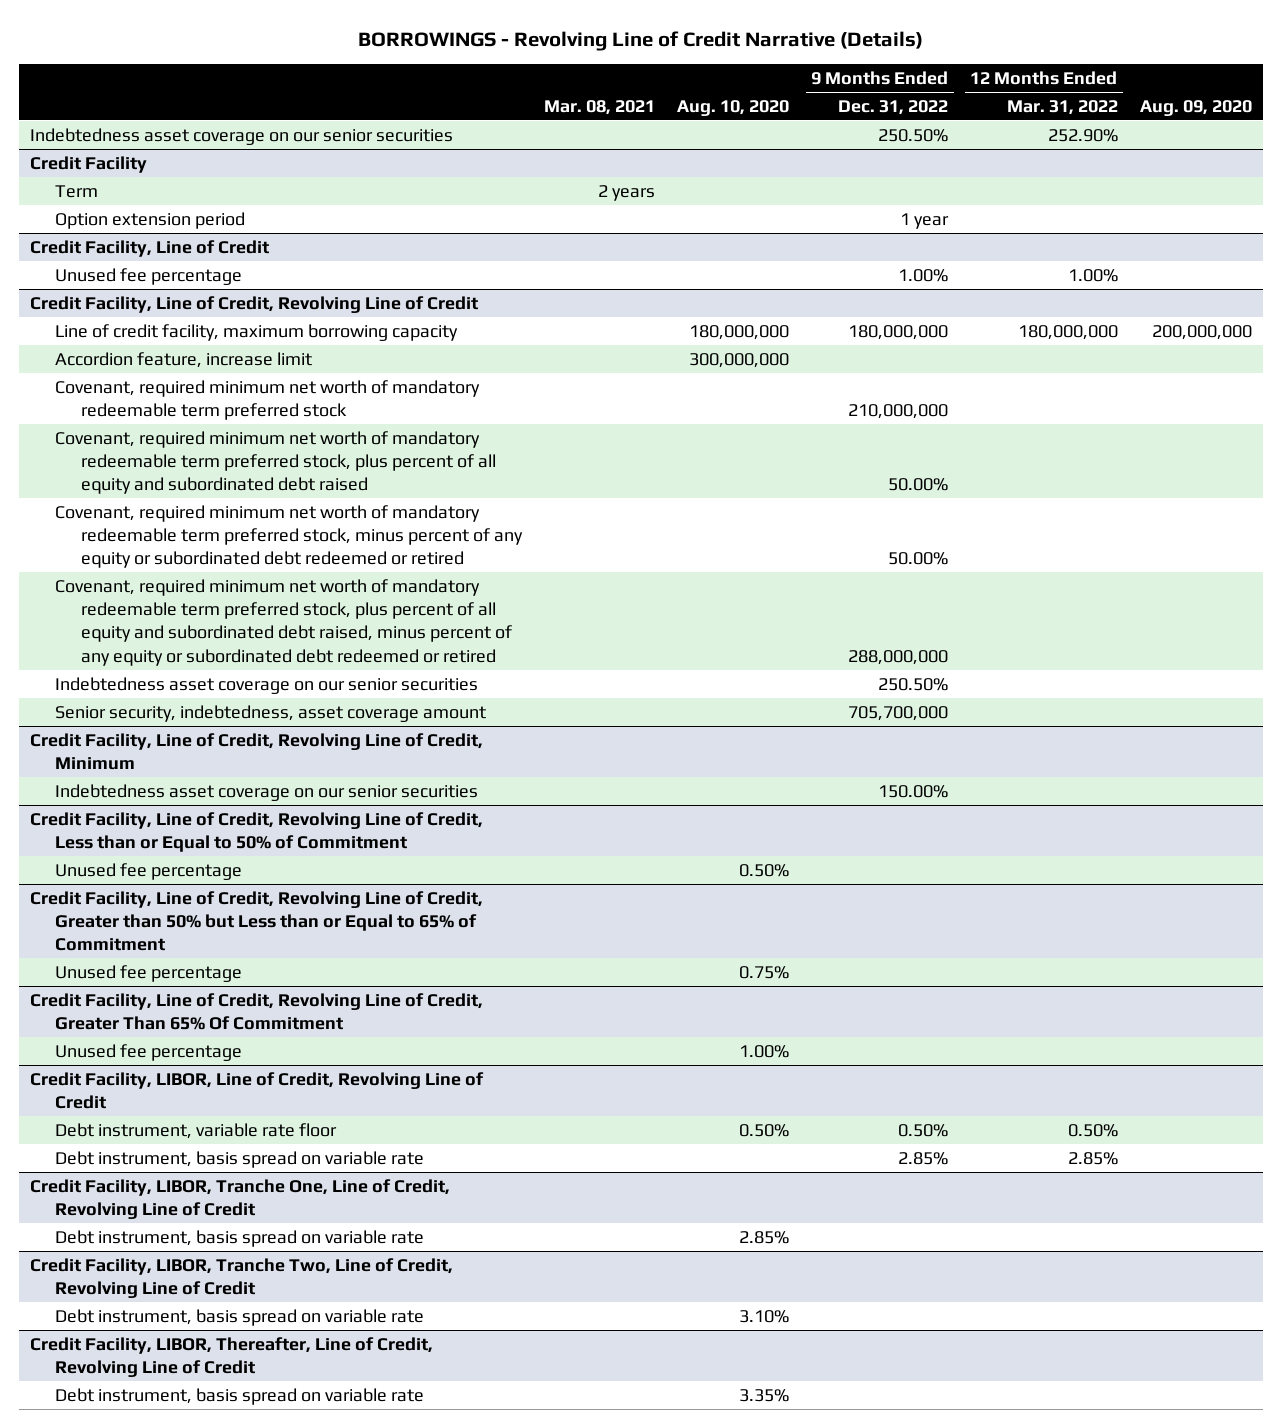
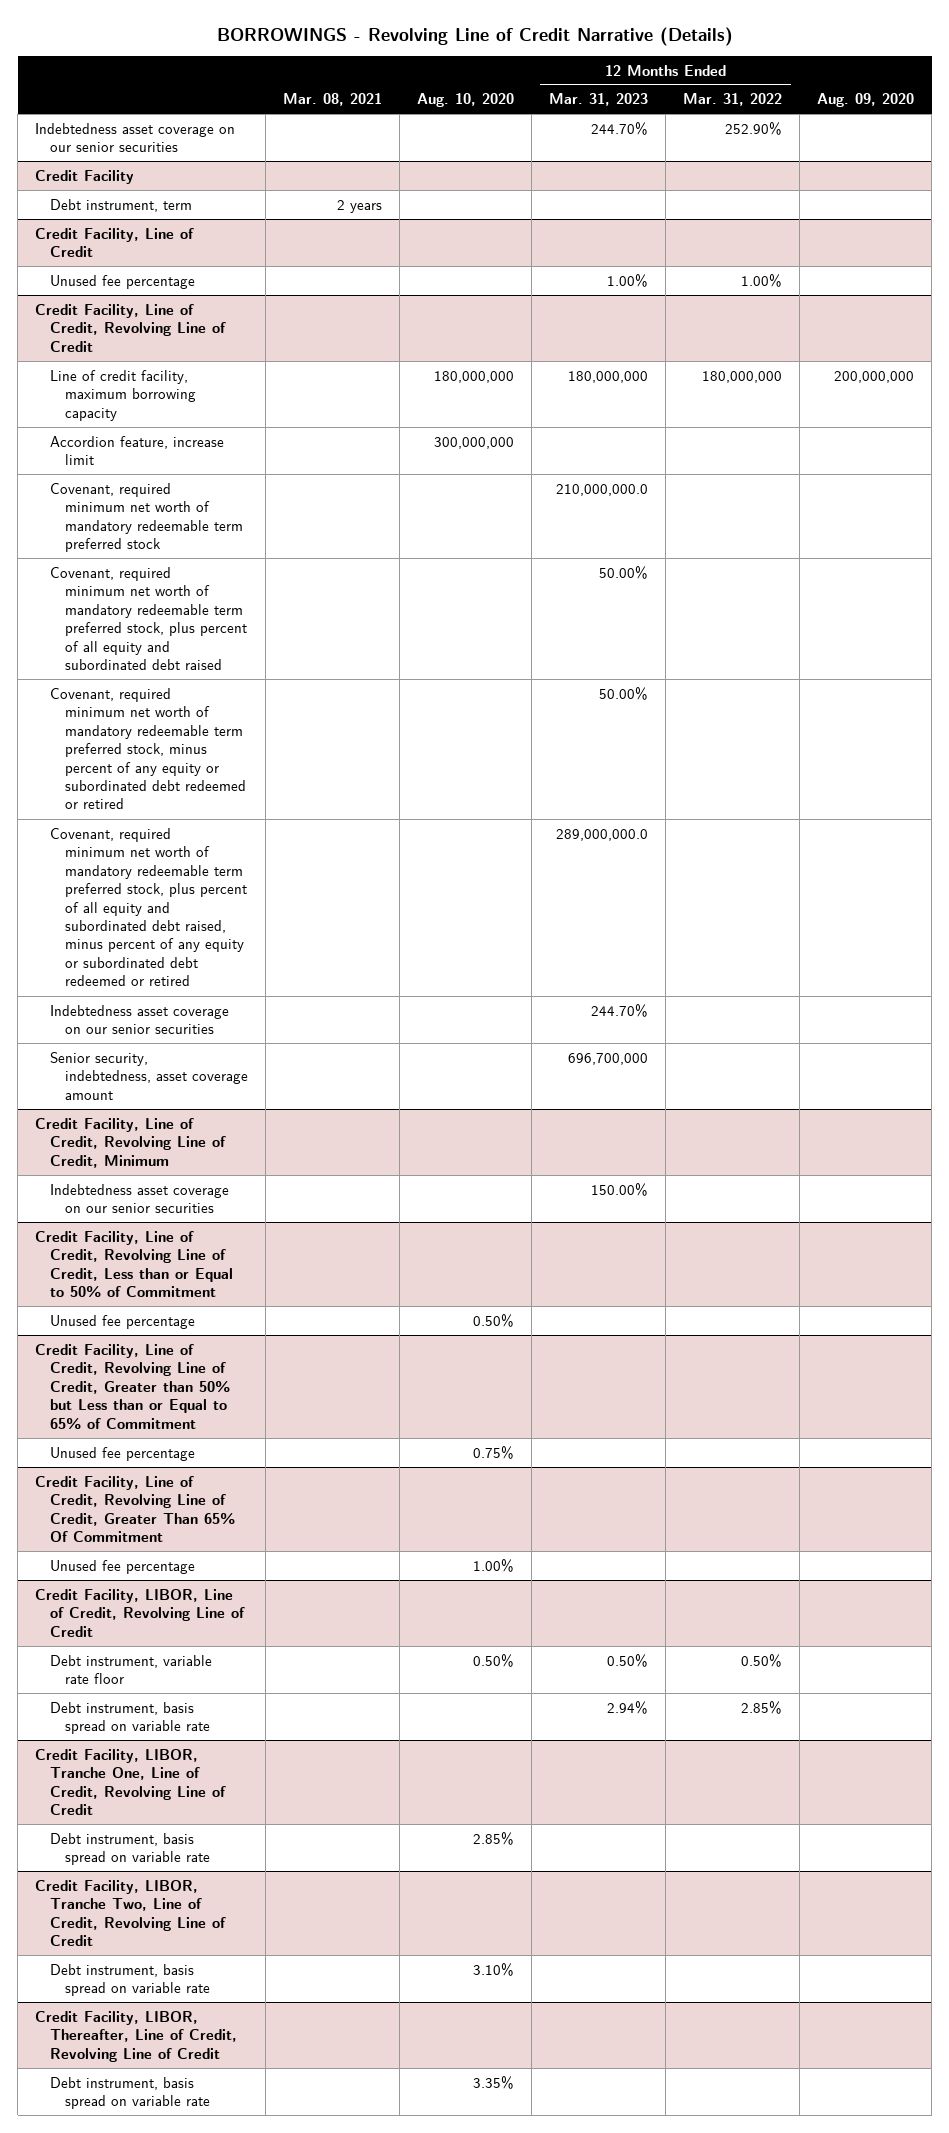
- | Mar. 08, 2021 | Aug. 10, 2020 | 9 Months Ended Dec. 31, 2022 | 12 Months Ended Mar. 31, 2022 | Aug. 09, 2020
+ | Mar. 08, 2021 | Aug. 10, 2020 | 12 Months Ended Mar. 31, 2023 | 12 Months Ended Mar. 31, 2022 | Aug. 09, 2020
@ Credit Facility
- Term | 2 years | | | |
- Option extension period | | | 1 year | |
+ Debt instrument, term | 2 years | | | |

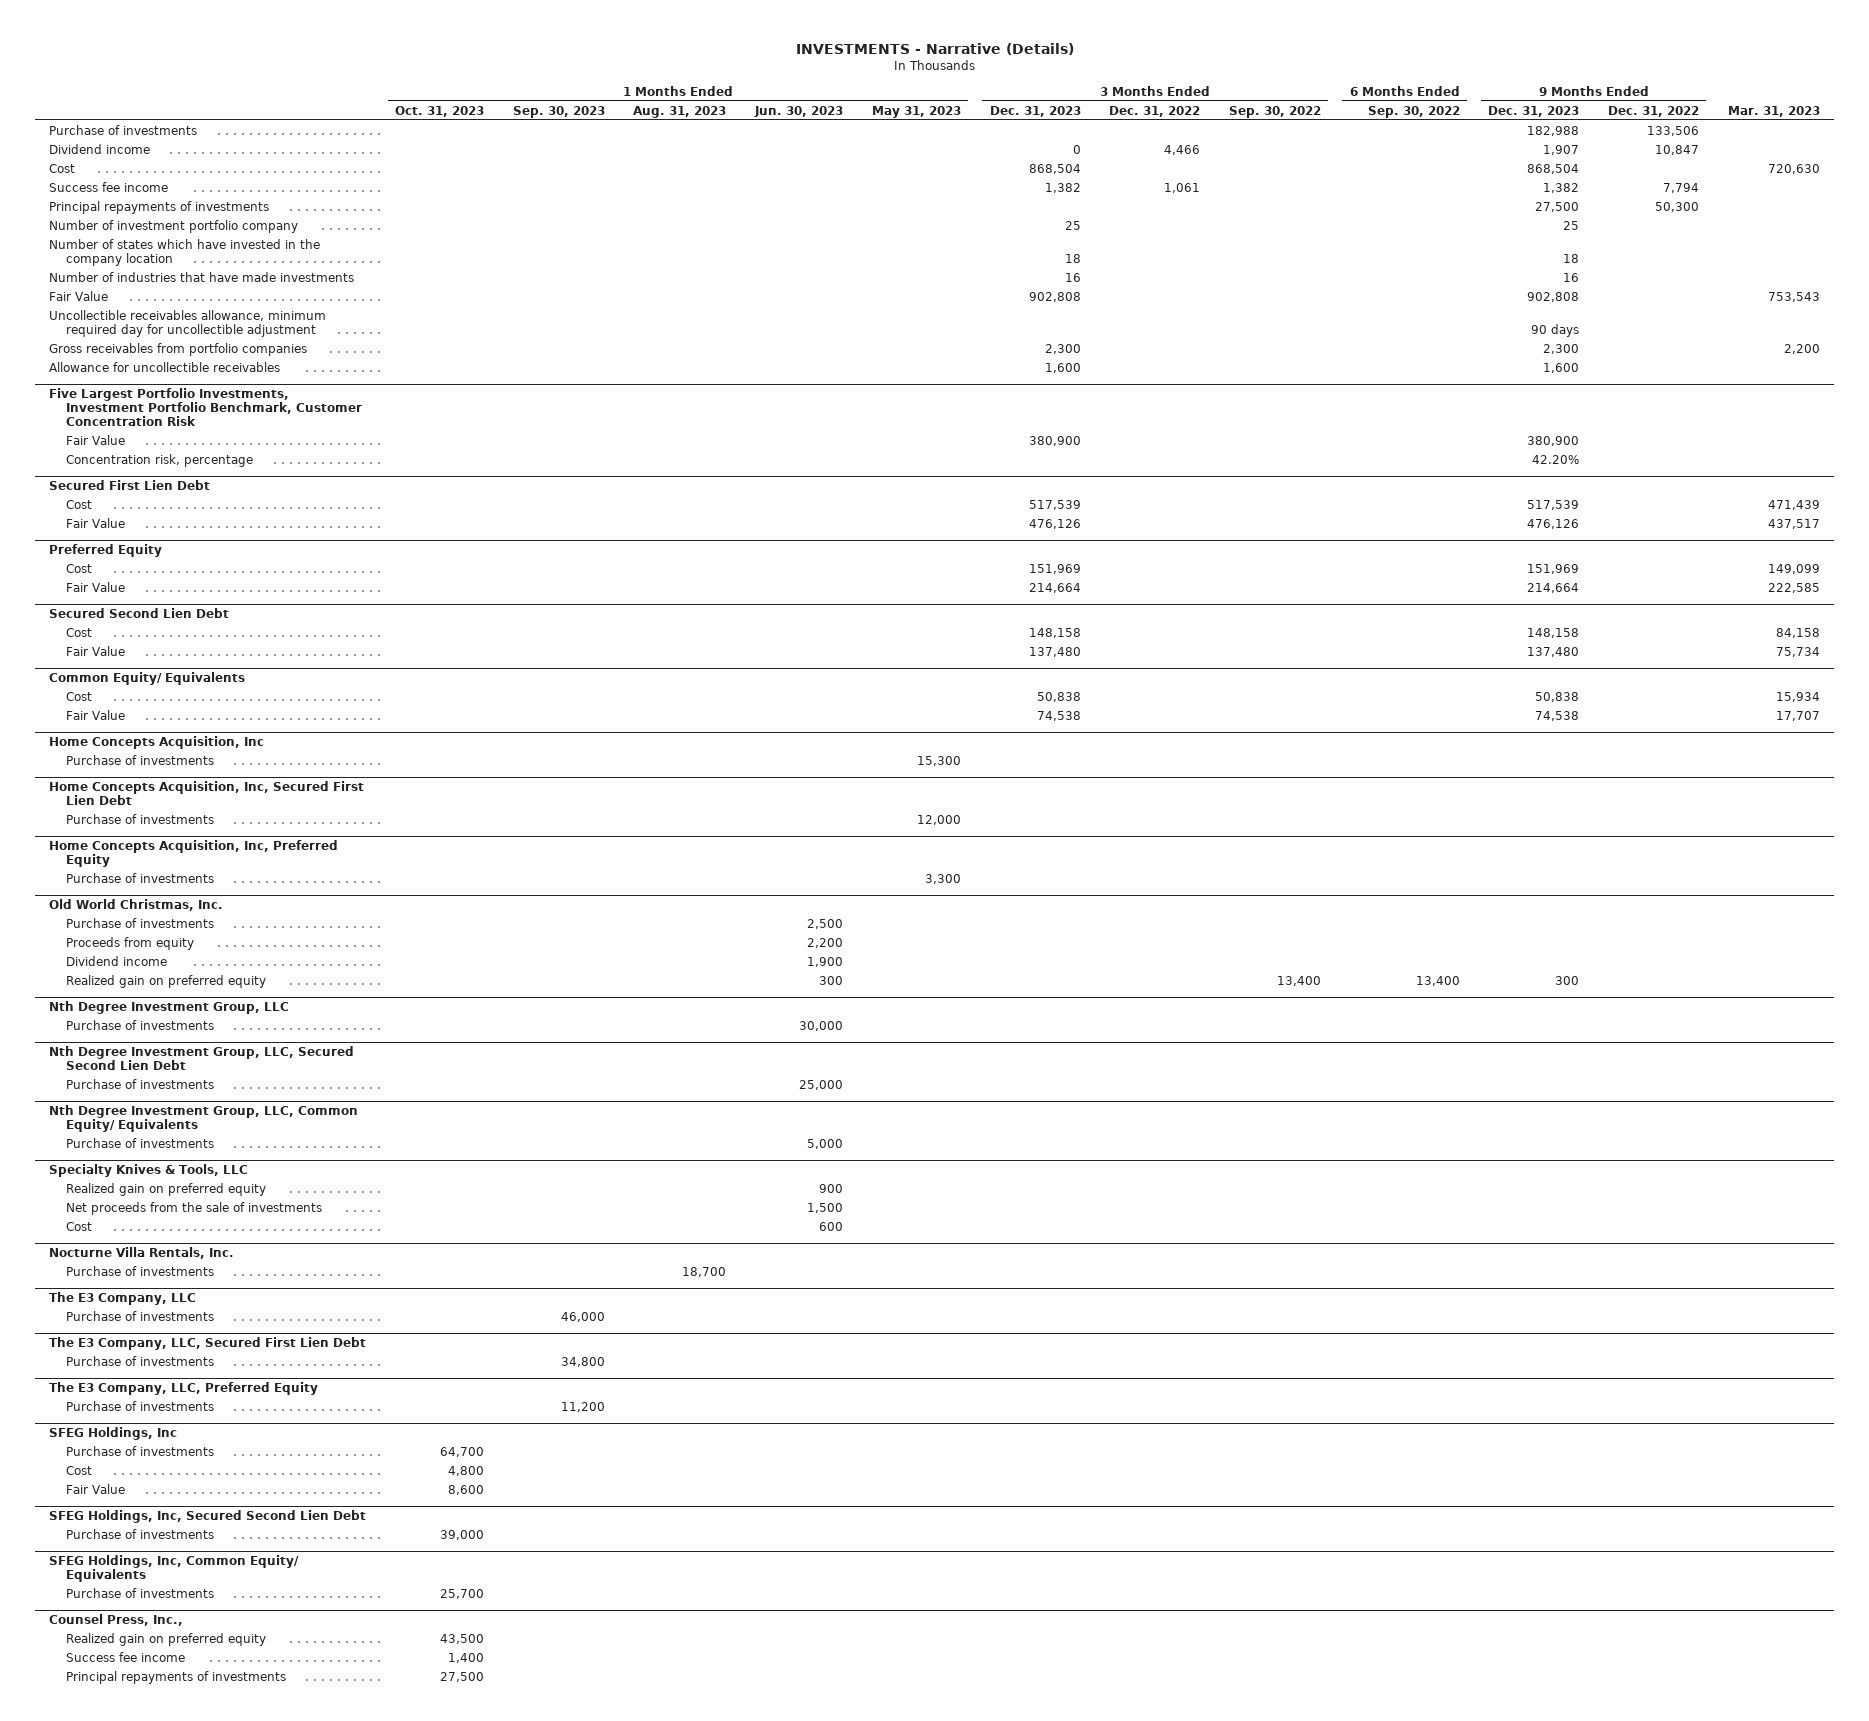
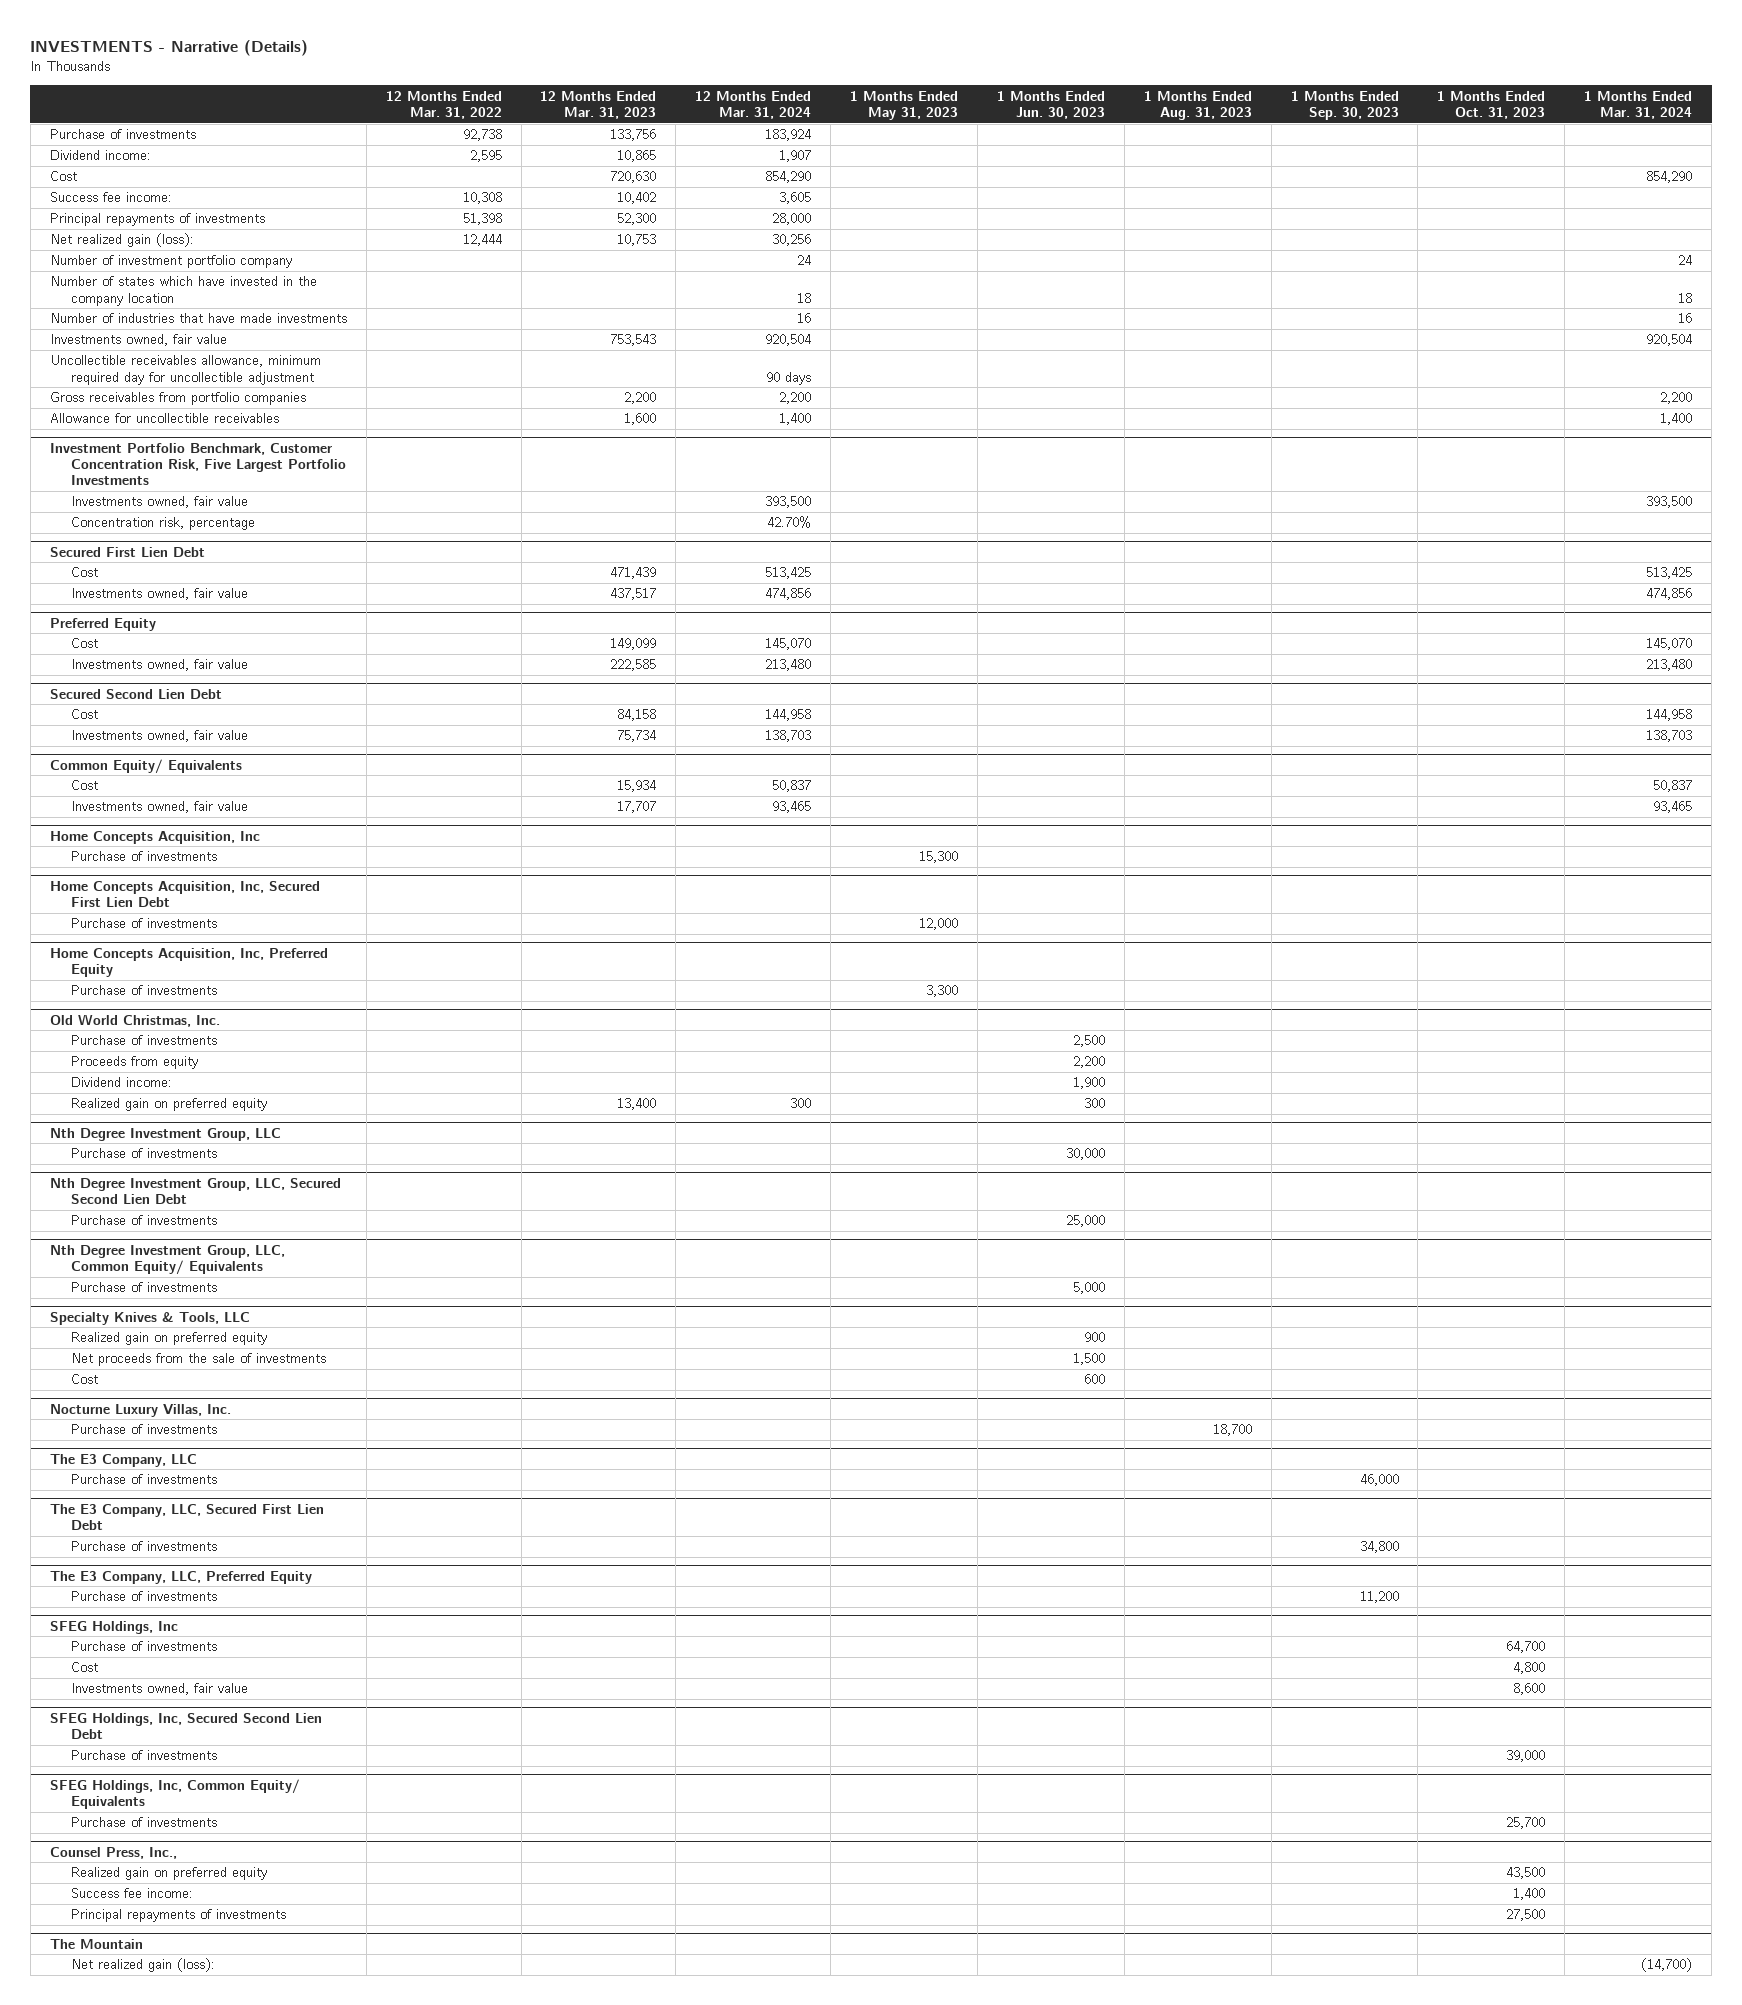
- | 1 Months Ended Oct. 31, 2023 | 1 Months Ended Sep. 30, 2023 | 1 Months Ended Aug. 31, 2023 | 1 Months Ended Jun. 30, 2023 | 1 Months Ended May 31, 2023 | 3 Months Ended Dec. 31, 2023 | 3 Months Ended Dec. 31, 2022 | 3 Months Ended Sep. 30, 2022 | 6 Months Ended Sep. 30, 2022 | 9 Months Ended Dec. 31, 2023 | 9 Months Ended Dec. 31, 2022 | Mar. 31, 2023
+ | 12 Months Ended Mar. 31, 2022 | 12 Months Ended Mar. 31, 2023 | 12 Months Ended Mar. 31, 2024 | 1 Months Ended May 31, 2023 | 1 Months Ended Jun. 30, 2023 | 1 Months Ended Aug. 31, 2023 | 1 Months Ended Sep. 30, 2023 | 1 Months Ended Oct. 31, 2023 | 1 Months Ended Mar. 31, 2024
- Dividend income | | | | | | 0 | 4,466 | | | 1,907 | 10,847 |
+ Dividend income: | 2,595 | 10,865 | 1,907 | | | | | |
- Success fee income | | | | | | 1,382 | 1,061 | | | 1,382 | 7,794 |
+ Success fee income: | 10,308 | 10,402 | 3,605 | | | | | |
+ Net realized gain (loss): | 12,444 | 10,753 | 30,256 | | | | | |
- Fair Value | | | | | | 902,808 | | | | 902,808 | | 753,543
+ Investments owned, fair value | | 753,543 | 920,504 | | | | | | 920,504
- Five Largest Portfolio Investments, Investment Portfolio Benchmark, Customer Concentration Risk
- Fair Value | | | | | | 380,900 | | | | 380,900 | |
+ Investment Portfolio Benchmark, Customer Concentration Risk, Five Largest Portfolio Investments
+ Investments owned, fair value | | | 393,500 | | | | | | 393,500
@ Secured First Lien Debt
- Fair Value | | | | | | 476,126 | | | | 476,126 | | 437,517
+ Investments owned, fair value | | 437,517 | 474,856 | | | | | | 474,856
@ Preferred Equity
- Fair Value | | | | | | 214,664 | | | | 214,664 | | 222,585
+ Investments owned, fair value | | 222,585 | 213,480 | | | | | | 213,480
@ Secured Second Lien Debt
- Fair Value | | | | | | 137,480 | | | | 137,480 | | 75,734
+ Investments owned, fair value | | 75,734 | 138,703 | | | | | | 138,703
@ Common Equity/ Equivalents
- Fair Value | | | | | | 74,538 | | | | 74,538 | | 17,707
+ Investments owned, fair value | | 17,707 | 93,465 | | | | | | 93,465
@ Old World Christmas, Inc.
- Dividend income | | | | 1,900 | | | | | | | |
+ Dividend income: | | | | | 1,900 | | | |
- Nocturne Villa Rentals, Inc.
+ Nocturne Luxury Villas, Inc.
@ SFEG Holdings, Inc
- Fair Value | 8,600 | | | | | | | | | | |
+ Investments owned, fair value | | | | | | | | 8,600 |
@ Counsel Press, Inc.,
- Success fee income | 1,400 | | | | | | | | | | |
+ Success fee income: | | | | | | | | 1,400 |
+ The Mountain
+ Net realized gain (loss): | | | | | | | | | (14,700)

